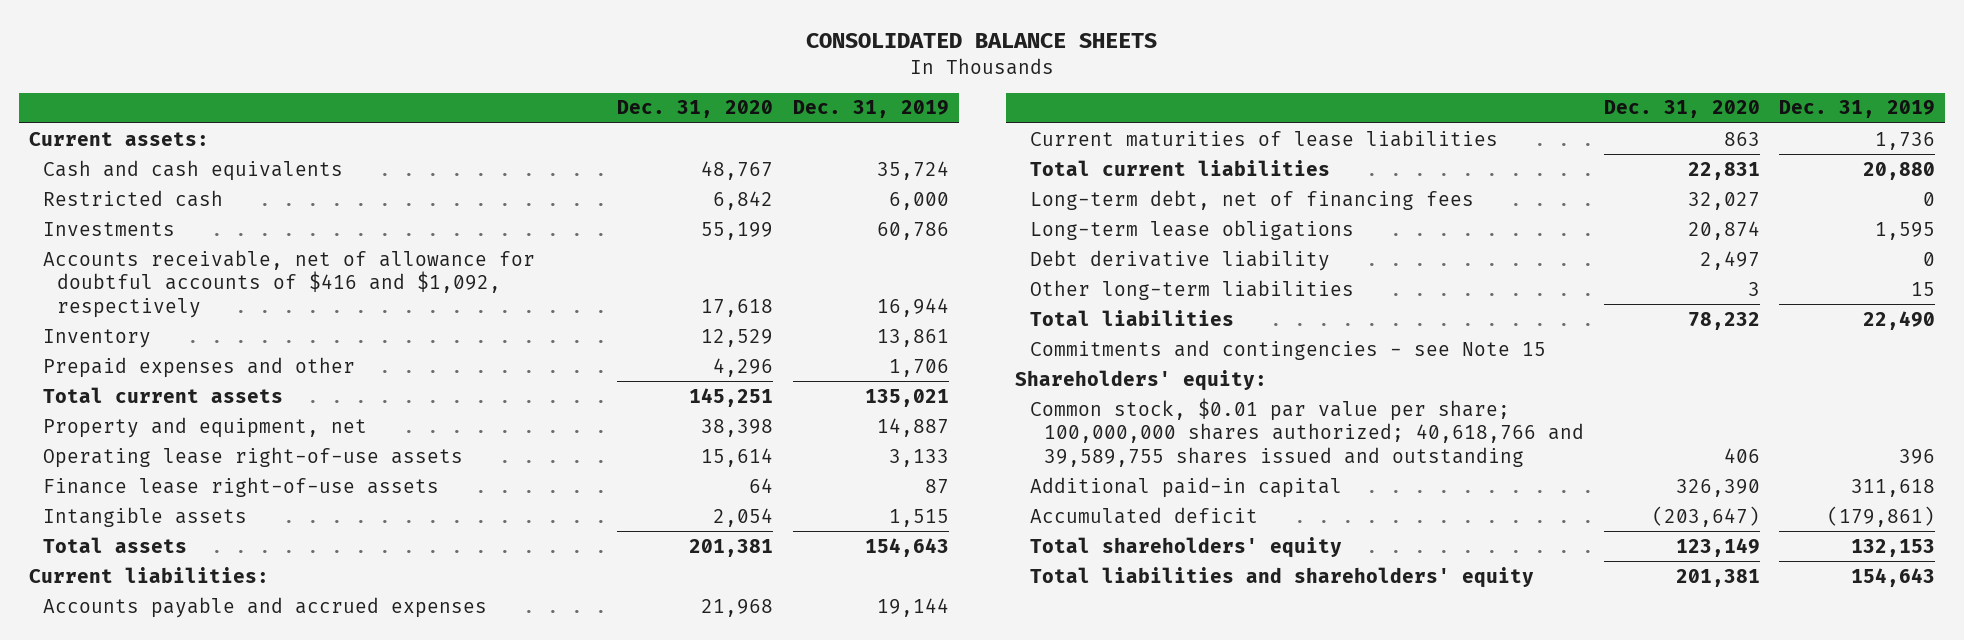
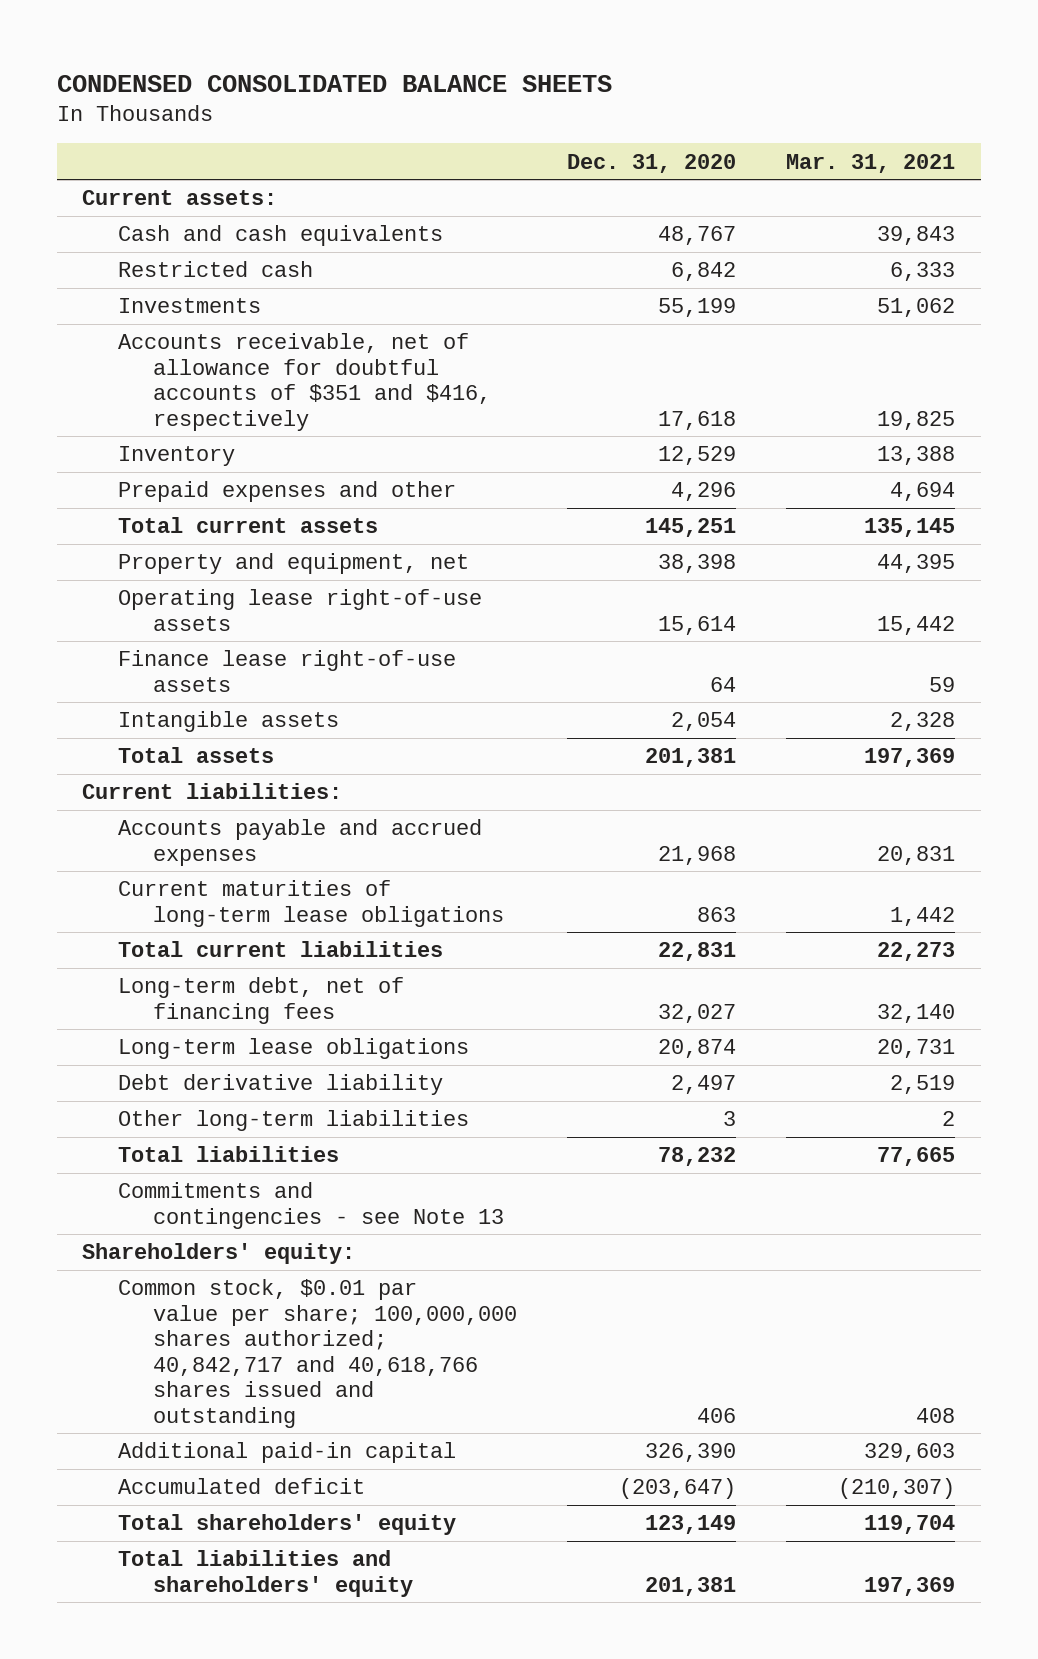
- CONSOLIDATED BALANCE SHEETS
+ CONDENSED CONSOLIDATED BALANCE SHEETS
- | Dec. 31, 2020 | Dec. 31, 2019
+ | Dec. 31, 2020 | Mar. 31, 2021
- Accounts receivable, net of allowance for doubtful accounts of $416 and $1,092, respectively | 17,618 | 16,944
+ Accounts receivable, net of allowance for doubtful accounts of $351 and $416, respectively | 17,618 | 19,825
- Current maturities of lease liabilities | 863 | 1,736
+ Current maturities of long-term lease obligations | 863 | 1,442
- Commitments and contingencies - see Note 15
+ Commitments and contingencies - see Note 13
- Common stock, $0.01 par value per share; 100,000,000 shares authorized; 40,618,766 and 39,589,755 shares issued and outstanding | 406 | 396
+ Common stock, $0.01 par value per share; 100,000,000 shares authorized; 40,842,717 and 40,618,766 shares issued and outstanding | 406 | 408

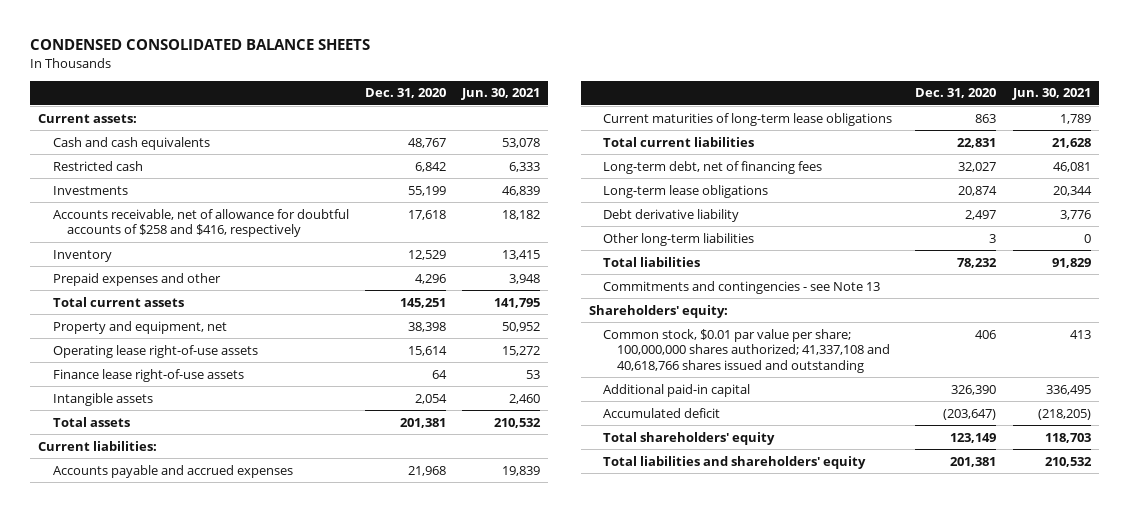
- | Dec. 31, 2020 | Mar. 31, 2021
+ | Dec. 31, 2020 | Jun. 30, 2021
- Accounts receivable, net of allowance for doubtful accounts of $351 and $416, respectively | 17,618 | 19,825
+ Accounts receivable, net of allowance for doubtful accounts of $258 and $416, respectively | 17,618 | 18,182
- Common stock, $0.01 par value per share; 100,000,000 shares authorized; 40,842,717 and 40,618,766 shares issued and outstanding | 406 | 408
+ Common stock, $0.01 par value per share; 100,000,000 shares authorized; 41,337,108 and 40,618,766 shares issued and outstanding | 406 | 413

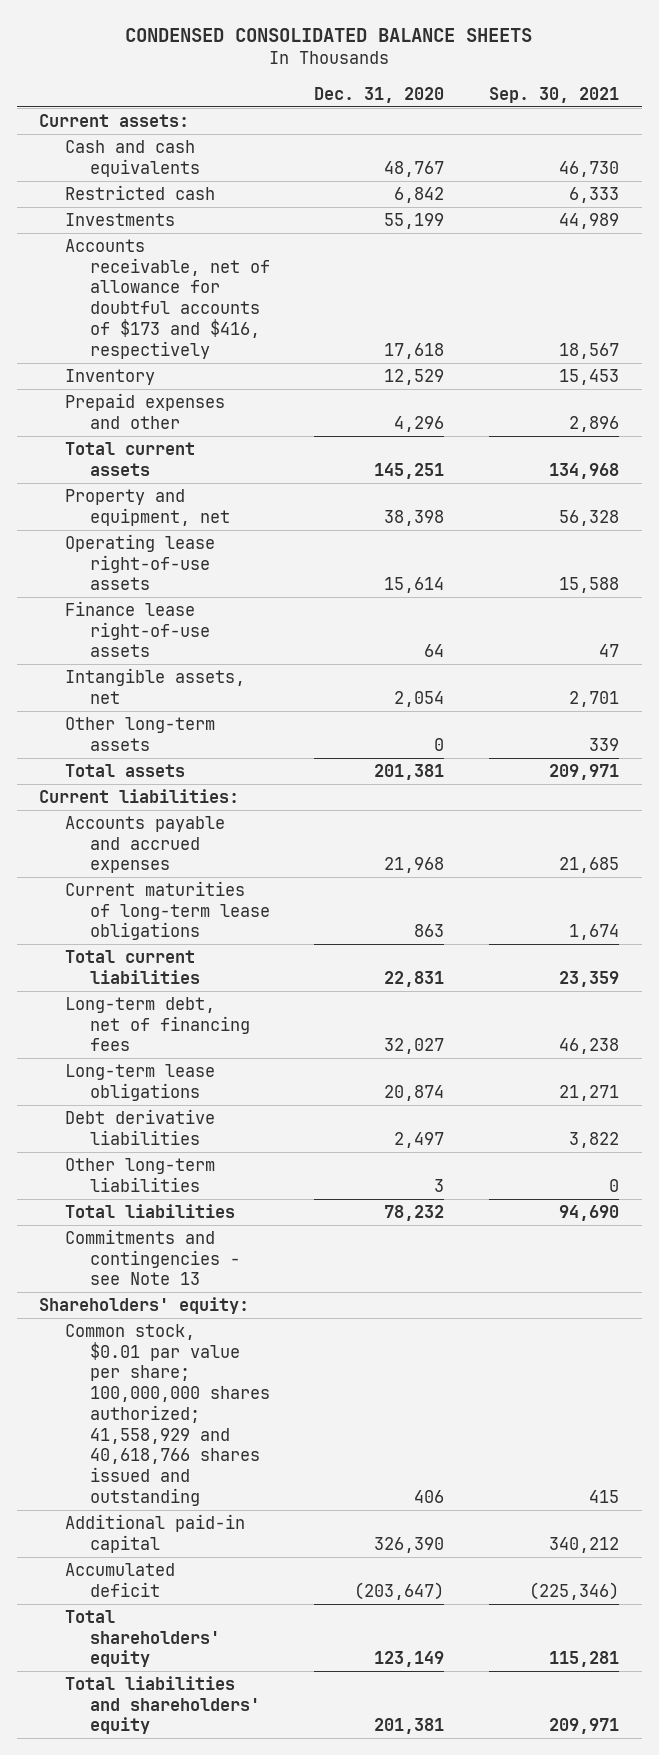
- | Dec. 31, 2020 | Jun. 30, 2021
+ | Dec. 31, 2020 | Sep. 30, 2021
- Accounts receivable, net of allowance for doubtful accounts of $258 and $416, respectively | 17,618 | 18,182
+ Accounts receivable, net of allowance for doubtful accounts of $173 and $416, respectively | 17,618 | 18,567
- Intangible assets | 2,054 | 2,460
+ Intangible assets, net | 2,054 | 2,701
+ Other long-term assets | 0 | 339
- Debt derivative liability | 2,497 | 3,776
+ Debt derivative liabilities | 2,497 | 3,822
- Common stock, $0.01 par value per share; 100,000,000 shares authorized; 41,337,108 and 40,618,766 shares issued and outstanding | 406 | 413
+ Common stock, $0.01 par value per share; 100,000,000 shares authorized; 41,558,929 and 40,618,766 shares issued and outstanding | 406 | 415

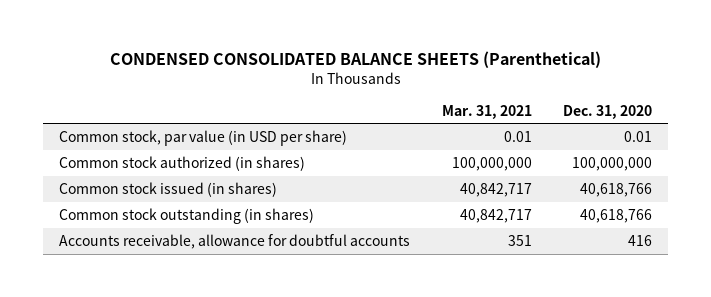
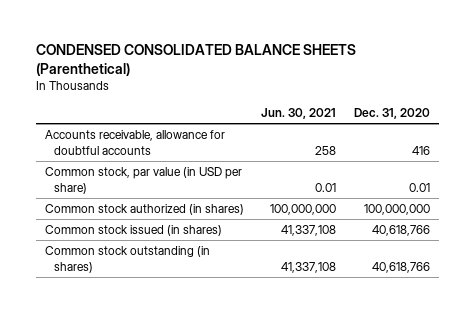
- | Mar. 31, 2021 | Dec. 31, 2020
+ | Jun. 30, 2021 | Dec. 31, 2020
moved up: Accounts receivable, allowance for doubtful accounts | 258 | 416

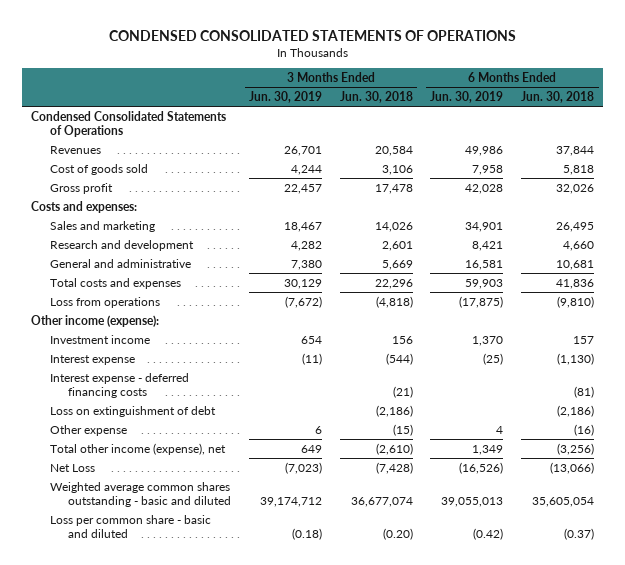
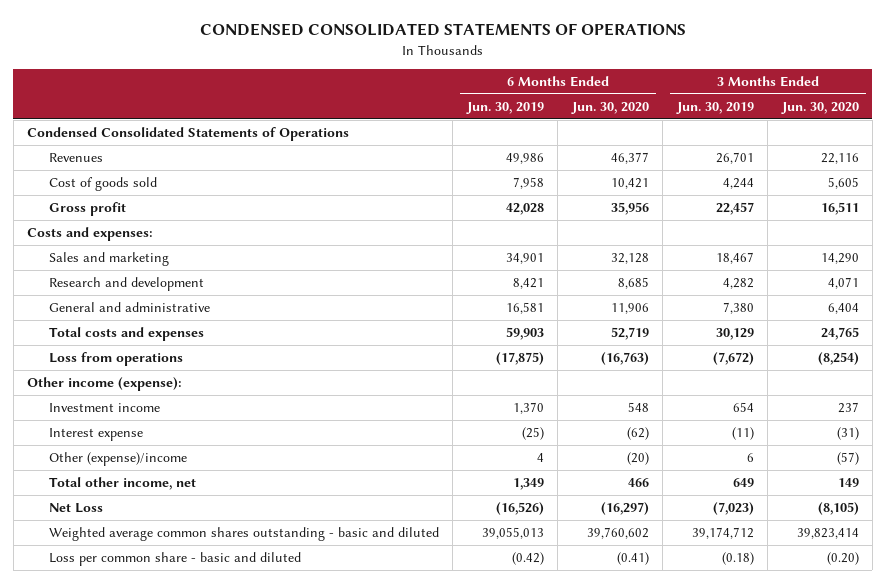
- | 3 Months Ended Jun. 30, 2019 | 3 Months Ended Jun. 30, 2018 | 6 Months Ended Jun. 30, 2019 | 6 Months Ended Jun. 30, 2018
+ | 6 Months Ended Jun. 30, 2019 | 6 Months Ended Jun. 30, 2020 | 3 Months Ended Jun. 30, 2019 | 3 Months Ended Jun. 30, 2020
- Interest expense - deferred financing costs | | (21) | | (81)
- Loss on extinguishment of debt | | (2,186) | | (2,186)
- Other expense | 6 | (15) | 4 | (16)
- Total other income (expense), net | 649 | (2,610) | 1,349 | (3,256)
+ Other (expense)/income | 4 | (20) | 6 | (57)
+ Total other income, net | 1,349 | 466 | 649 | 149

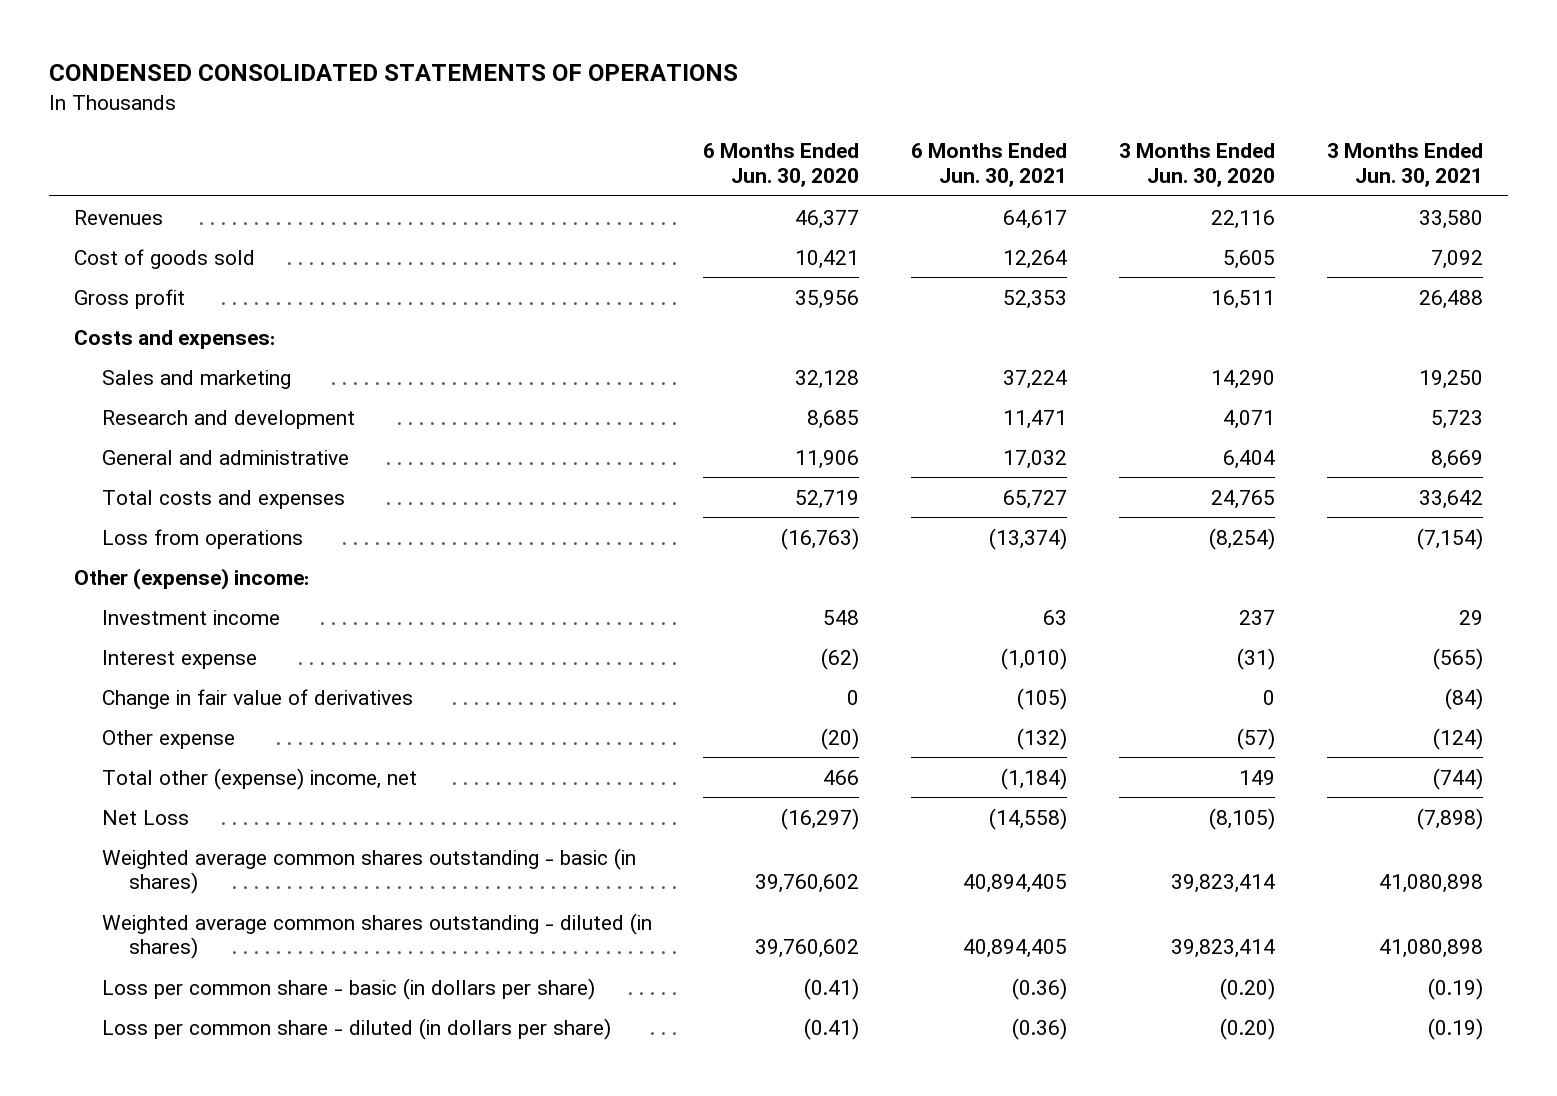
- | 6 Months Ended Jun. 30, 2019 | 6 Months Ended Jun. 30, 2020 | 3 Months Ended Jun. 30, 2019 | 3 Months Ended Jun. 30, 2020
+ | 6 Months Ended Jun. 30, 2020 | 6 Months Ended Jun. 30, 2021 | 3 Months Ended Jun. 30, 2020 | 3 Months Ended Jun. 30, 2021
- Condensed Consolidated Statements of Operations
- Other income (expense):
+ Other (expense) income:
- Other (expense)/income | 4 | (20) | 6 | (57)
- Total other income, net | 1,349 | 466 | 649 | 149
+ Change in fair value of derivatives | 0 | (105) | 0 | (84)
+ Other expense | (20) | (132) | (57) | (124)
+ Total other (expense) income, net | 466 | (1,184) | 149 | (744)
- Weighted average common shares outstanding - basic and diluted | 39,055,013 | 39,760,602 | 39,174,712 | 39,823,414
- Loss per common share - basic and diluted | (0.42) | (0.41) | (0.18) | (0.20)
+ Weighted average common shares outstanding - basic (in shares) | 39,760,602 | 40,894,405 | 39,823,414 | 41,080,898
+ Weighted average common shares outstanding - diluted (in shares) | 39,760,602 | 40,894,405 | 39,823,414 | 41,080,898
+ Loss per common share - basic (in dollars per share) | (0.41) | (0.36) | (0.20) | (0.19)
+ Loss per common share - diluted (in dollars per share) | (0.41) | (0.36) | (0.20) | (0.19)

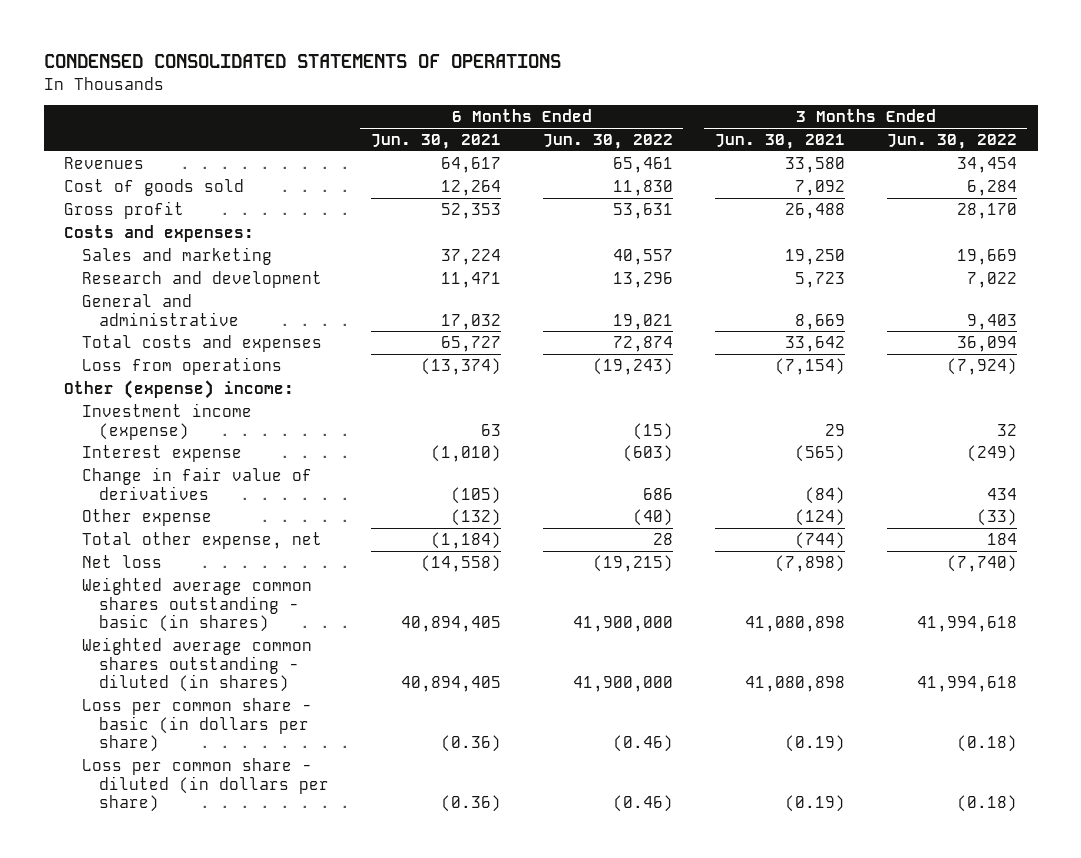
- | 6 Months Ended Jun. 30, 2020 | 6 Months Ended Jun. 30, 2021 | 3 Months Ended Jun. 30, 2020 | 3 Months Ended Jun. 30, 2021
+ | 6 Months Ended Jun. 30, 2021 | 6 Months Ended Jun. 30, 2022 | 3 Months Ended Jun. 30, 2021 | 3 Months Ended Jun. 30, 2022
- Investment income | 548 | 63 | 237 | 29
+ Investment income (expense) | 63 | (15) | 29 | 32
- Total other (expense) income, net | 466 | (1,184) | 149 | (744)
- Net Loss | (16,297) | (14,558) | (8,105) | (7,898)
+ Total other expense, net | (1,184) | 28 | (744) | 184
+ Net loss | (14,558) | (19,215) | (7,898) | (7,740)

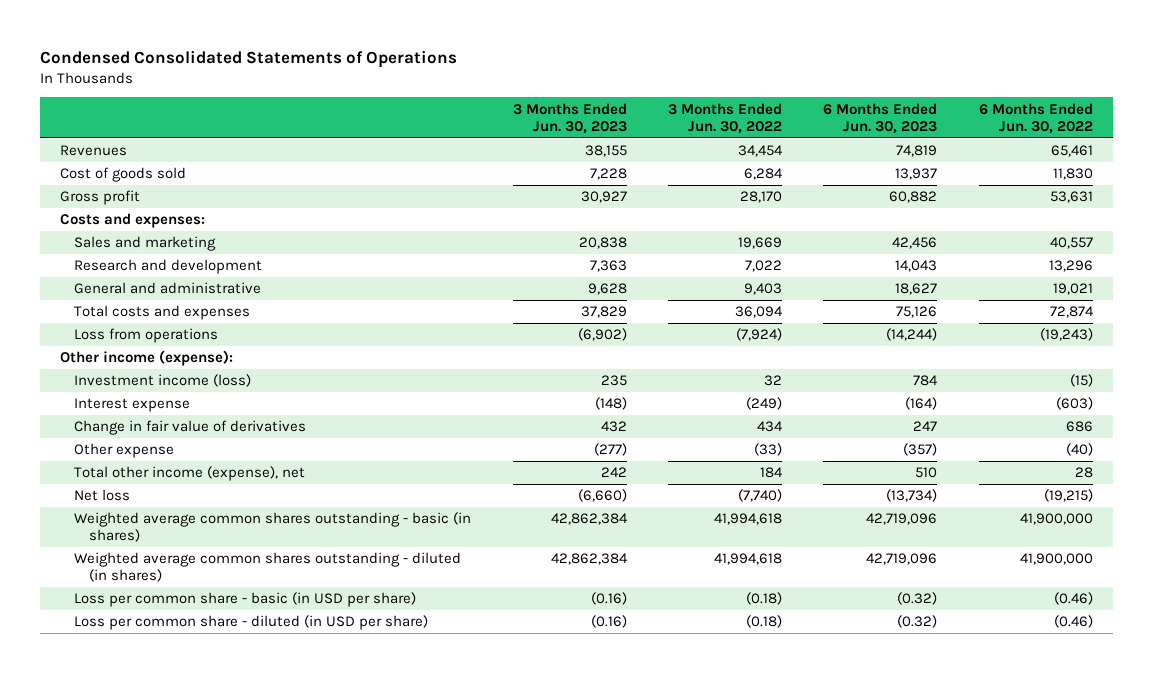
- CONDENSED CONSOLIDATED STATEMENTS OF OPERATIONS
+ Condensed Consolidated Statements of Operations
- | 6 Months Ended Jun. 30, 2021 | 6 Months Ended Jun. 30, 2022 | 3 Months Ended Jun. 30, 2021 | 3 Months Ended Jun. 30, 2022
+ | 3 Months Ended Jun. 30, 2023 | 3 Months Ended Jun. 30, 2022 | 6 Months Ended Jun. 30, 2023 | 6 Months Ended Jun. 30, 2022
- Other (expense) income:
- Investment income (expense) | 63 | (15) | 29 | 32
+ Other income (expense):
+ Investment income (loss) | 235 | 32 | 784 | (15)
- Total other expense, net | (1,184) | 28 | (744) | 184
+ Total other income (expense), net | 242 | 184 | 510 | 28
- Loss per common share - basic (in dollars per share) | (0.36) | (0.46) | (0.19) | (0.18)
- Loss per common share - diluted (in dollars per share) | (0.36) | (0.46) | (0.19) | (0.18)
+ Loss per common share - basic (in USD per share) | (0.16) | (0.18) | (0.32) | (0.46)
+ Loss per common share - diluted (in USD per share) | (0.16) | (0.18) | (0.32) | (0.46)

